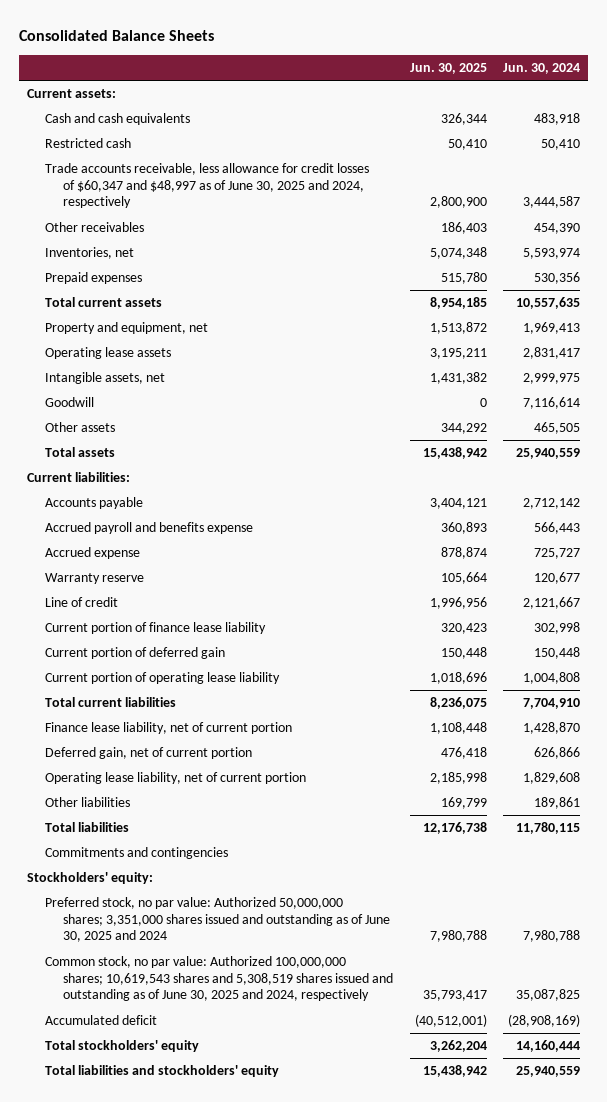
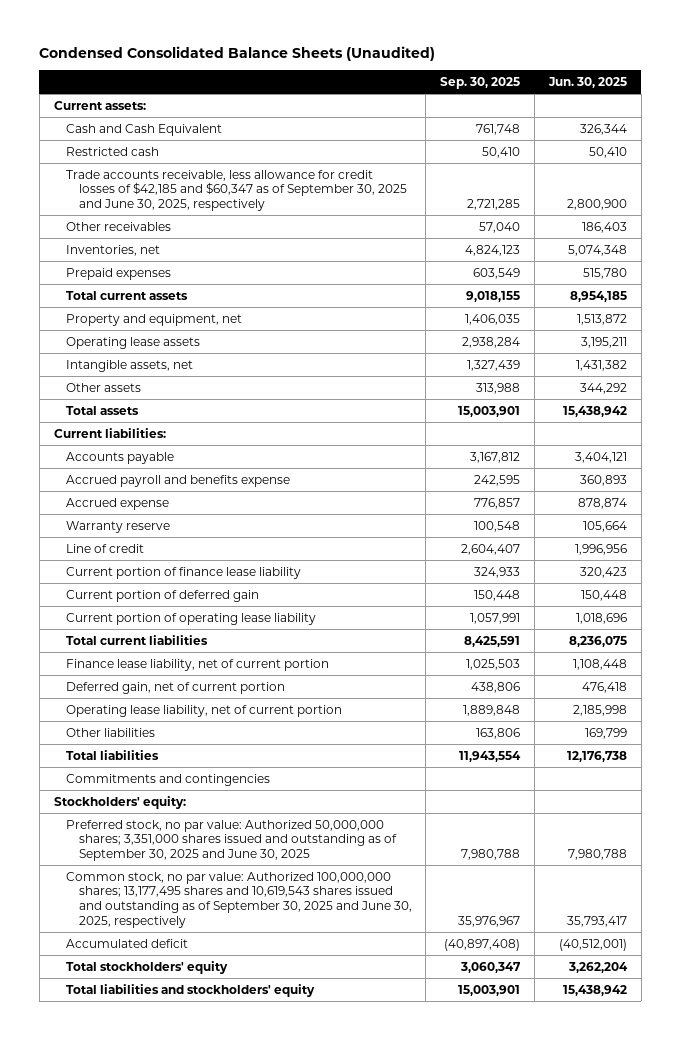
- Consolidated Balance Sheets
+ Condensed Consolidated Balance Sheets (Unaudited)
- | Jun. 30, 2025 | Jun. 30, 2024
+ | Sep. 30, 2025 | Jun. 30, 2025
- Cash and cash equivalents | 326,344 | 483,918
+ Cash and Cash Equivalent | 761,748 | 326,344
- Trade accounts receivable, less allowance for credit losses of $60,347 and $48,997 as of June 30, 2025 and 2024, respectively | 2,800,900 | 3,444,587
+ Trade accounts receivable, less allowance for credit losses of $42,185 and $60,347 as of September 30, 2025 and June 30, 2025, respectively | 2,721,285 | 2,800,900
- Goodwill | 0 | 7,116,614
- Preferred stock, no par value: Authorized 50,000,000 shares; 3,351,000 shares issued and outstanding as of June 30, 2025 and 2024 | 7,980,788 | 7,980,788
- Common stock, no par value: Authorized 100,000,000 shares; 10,619,543 shares and 5,308,519 shares issued and outstanding as of June 30, 2025 and 2024, respectively | 35,793,417 | 35,087,825
+ Preferred stock, no par value: Authorized 50,000,000 shares; 3,351,000 shares issued and outstanding as of September 30, 2025 and June 30, 2025 | 7,980,788 | 7,980,788
+ Common stock, no par value: Authorized 100,000,000 shares; 13,177,495 shares and 10,619,543 shares issued and outstanding as of September 30, 2025 and June 30, 2025, respectively | 35,976,967 | 35,793,417

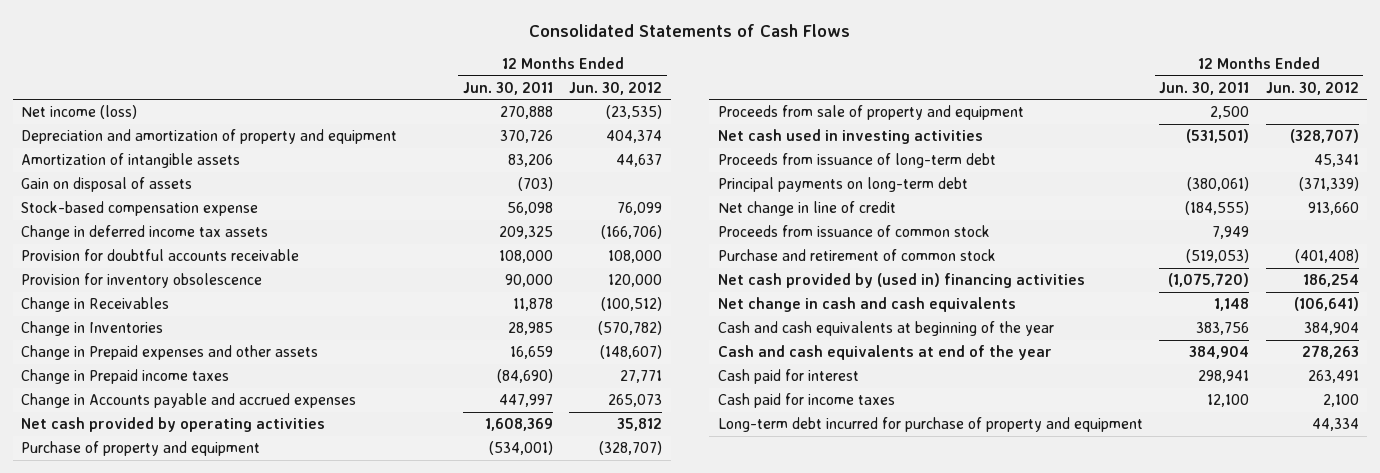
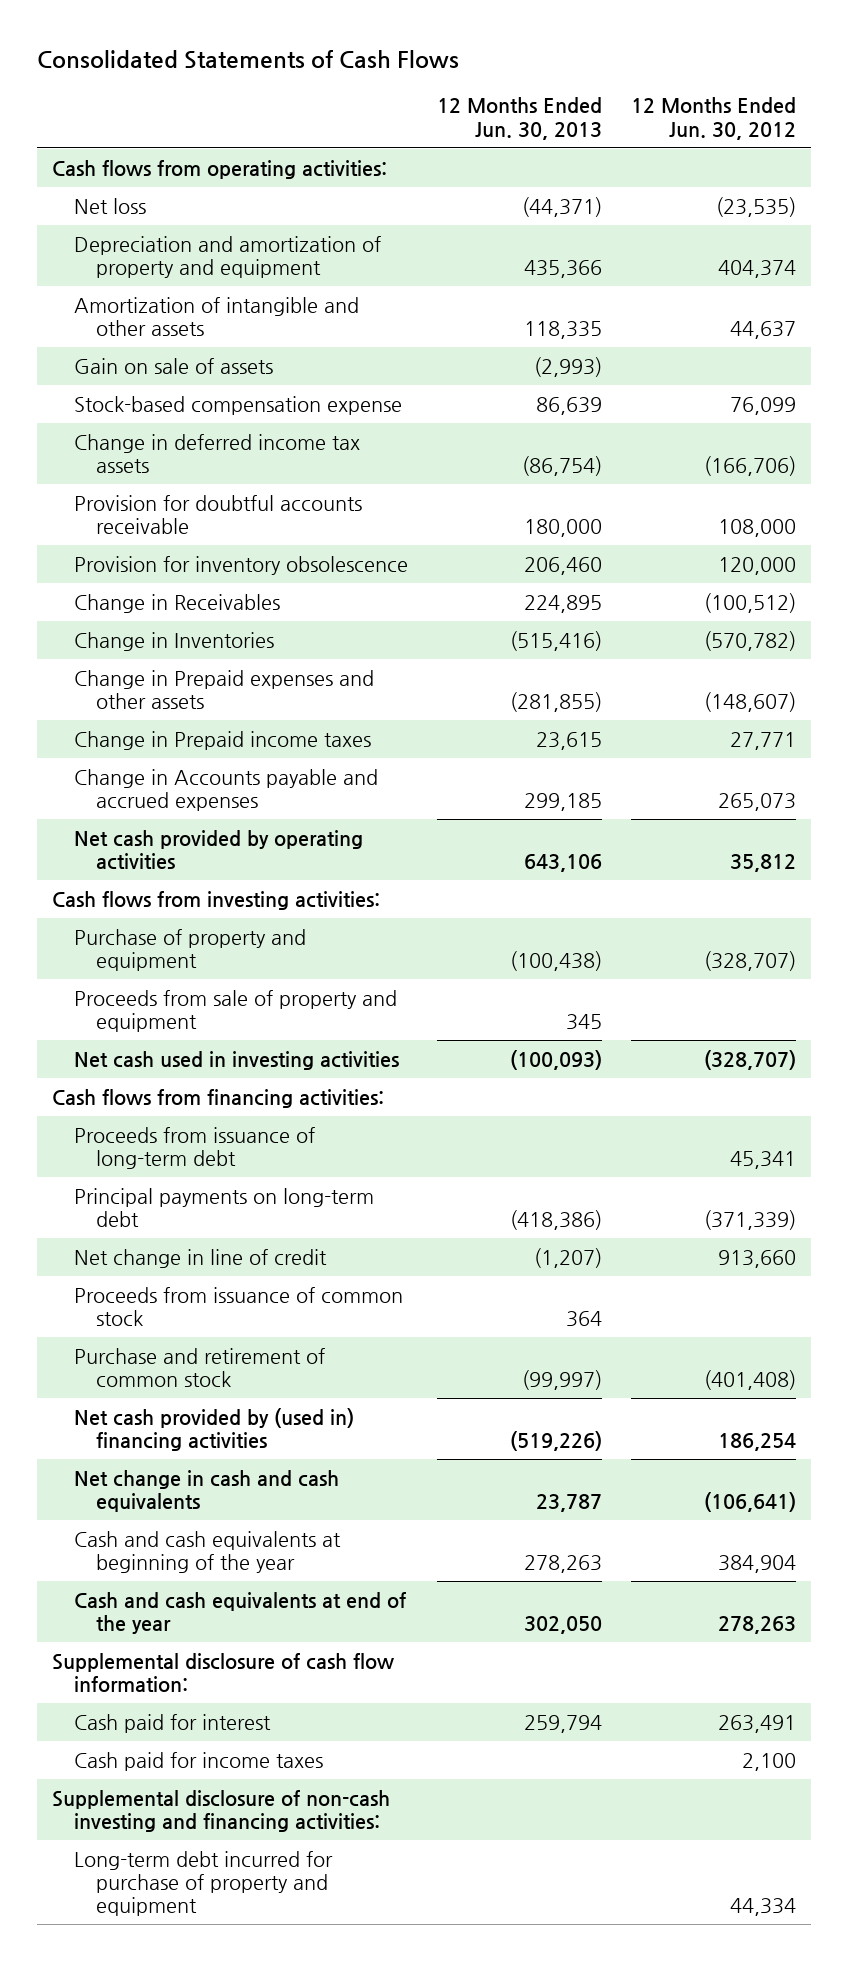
- | 12 Months Ended Jun. 30, 2011 | 12 Months Ended Jun. 30, 2012
+ | 12 Months Ended Jun. 30, 2013 | 12 Months Ended Jun. 30, 2012
- Net income (loss) | 270,888 | (23,535)
+ Cash flows from operating activities:
+ Net loss | (44,371) | (23,535)
- Amortization of intangible assets | 83,206 | 44,637
- Gain on disposal of assets | (703) |
+ Amortization of intangible and other assets | 118,335 | 44,637
+ Gain on sale of assets | (2,993) |
+ Cash flows from investing activities:
+ Cash flows from financing activities:
+ Supplemental disclosure of cash flow information:
+ Supplemental disclosure of non-cash investing and financing activities:

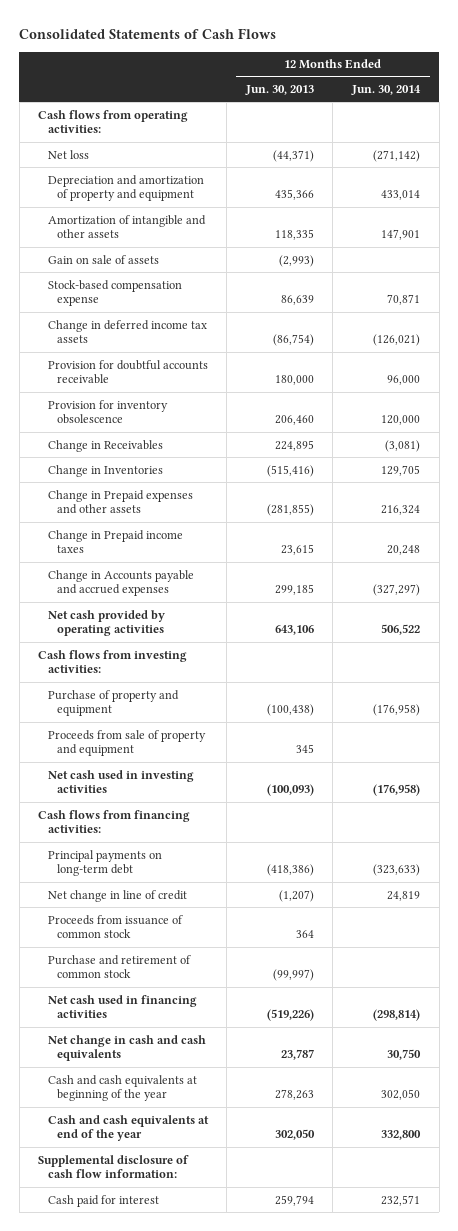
- | 12 Months Ended Jun. 30, 2013 | 12 Months Ended Jun. 30, 2012
+ | 12 Months Ended Jun. 30, 2013 | 12 Months Ended Jun. 30, 2014
- Proceeds from issuance of long-term debt | | 45,341
- Net cash provided by (used in) financing activities | (519,226) | 186,254
+ Net cash used in financing activities | (519,226) | (298,814)
- Cash paid for income taxes | | 2,100
- Supplemental disclosure of non-cash investing and financing activities:
- Long-term debt incurred for purchase of property and equipment | | 44,334

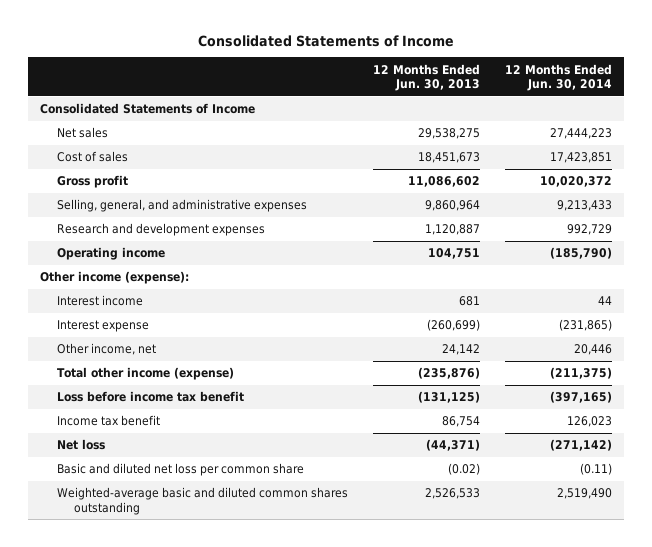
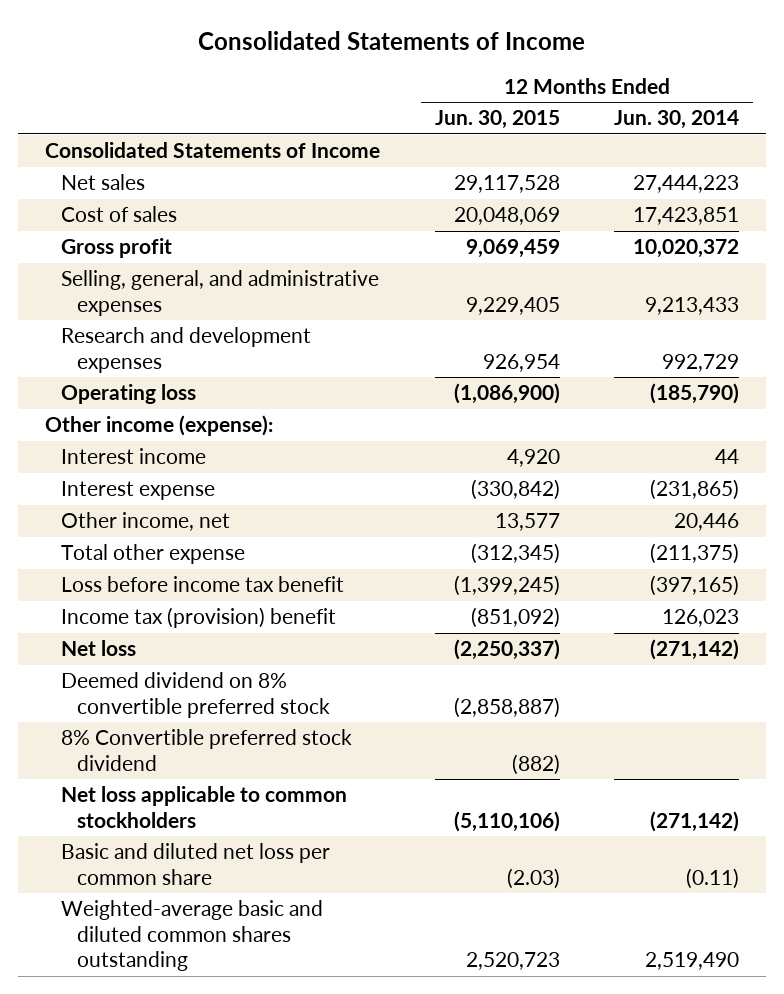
- | 12 Months Ended Jun. 30, 2013 | 12 Months Ended Jun. 30, 2014
+ | 12 Months Ended Jun. 30, 2015 | 12 Months Ended Jun. 30, 2014
- Operating income | 104,751 | (185,790)
+ Operating loss | (1,086,900) | (185,790)
- Total other income (expense) | (235,876) | (211,375)
+ Total other expense | (312,345) | (211,375)
- Income tax benefit | 86,754 | 126,023
+ Income tax (provision) benefit | (851,092) | 126,023
+ Deemed dividend on 8% convertible preferred stock | (2,858,887) |
+ 8% Convertible preferred stock dividend | (882) |
+ Net loss applicable to common stockholders | (5,110,106) | (271,142)

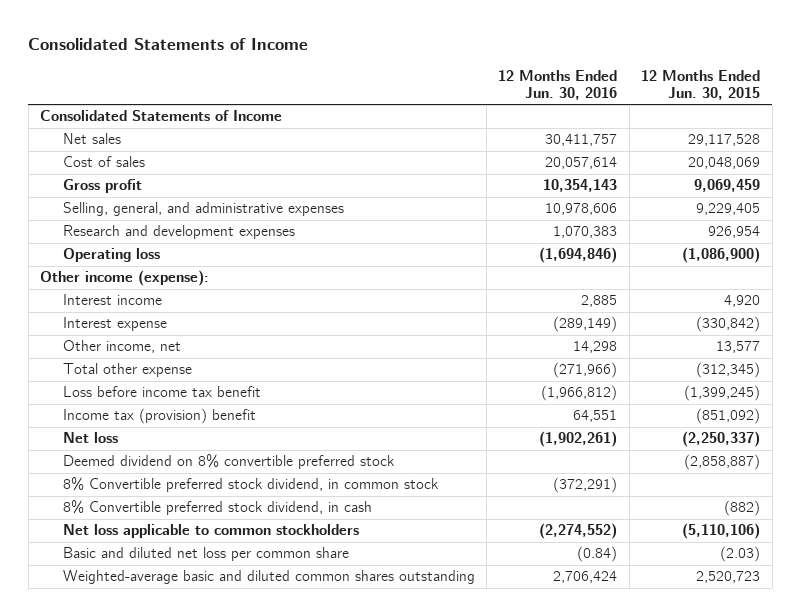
- | 12 Months Ended Jun. 30, 2015 | 12 Months Ended Jun. 30, 2014
+ | 12 Months Ended Jun. 30, 2016 | 12 Months Ended Jun. 30, 2015
- 8% Convertible preferred stock dividend | (882) |
+ 8% Convertible preferred stock dividend, in common stock | (372,291) |
+ 8% Convertible preferred stock dividend, in cash | | (882)

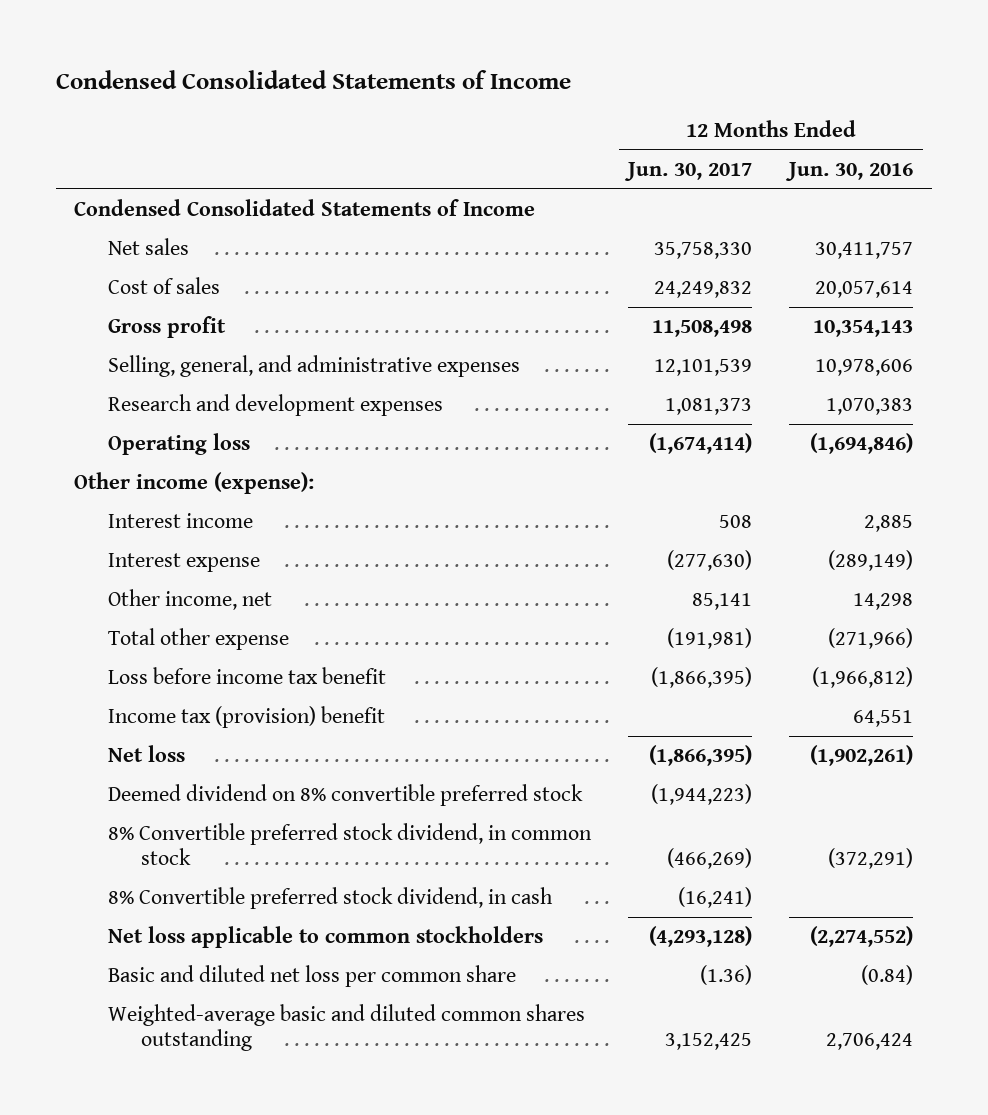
- Consolidated Statements of Income
+ Condensed Consolidated Statements of Income
- | 12 Months Ended Jun. 30, 2016 | 12 Months Ended Jun. 30, 2015
+ | 12 Months Ended Jun. 30, 2017 | 12 Months Ended Jun. 30, 2016
- Consolidated Statements of Income
+ Condensed Consolidated Statements of Income

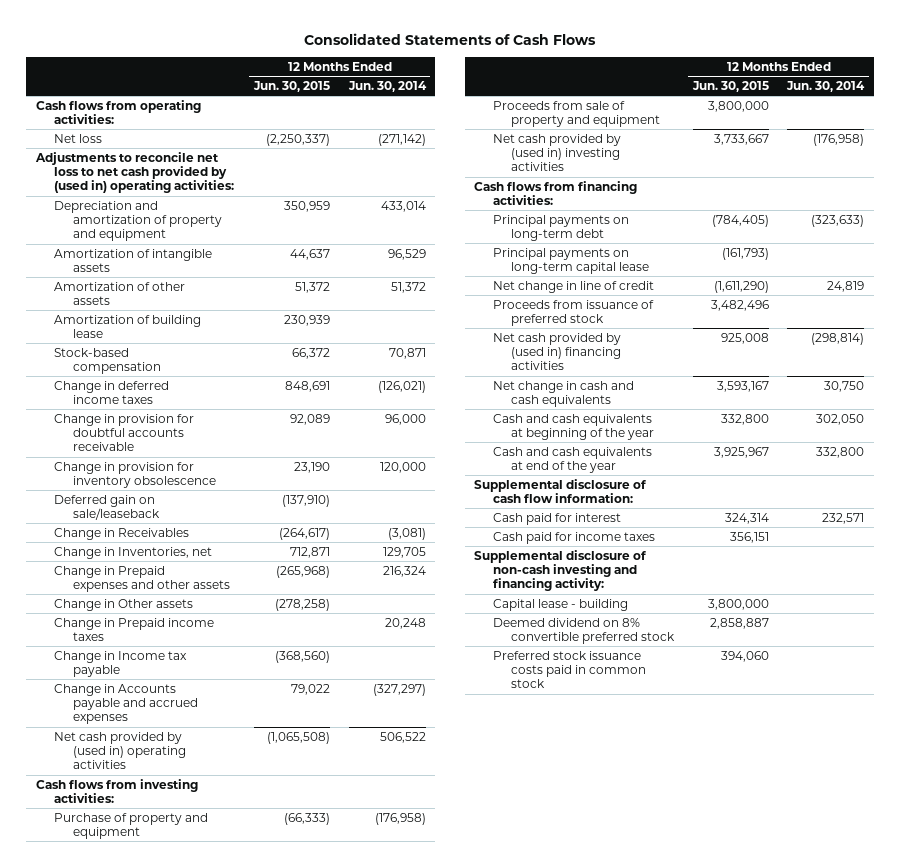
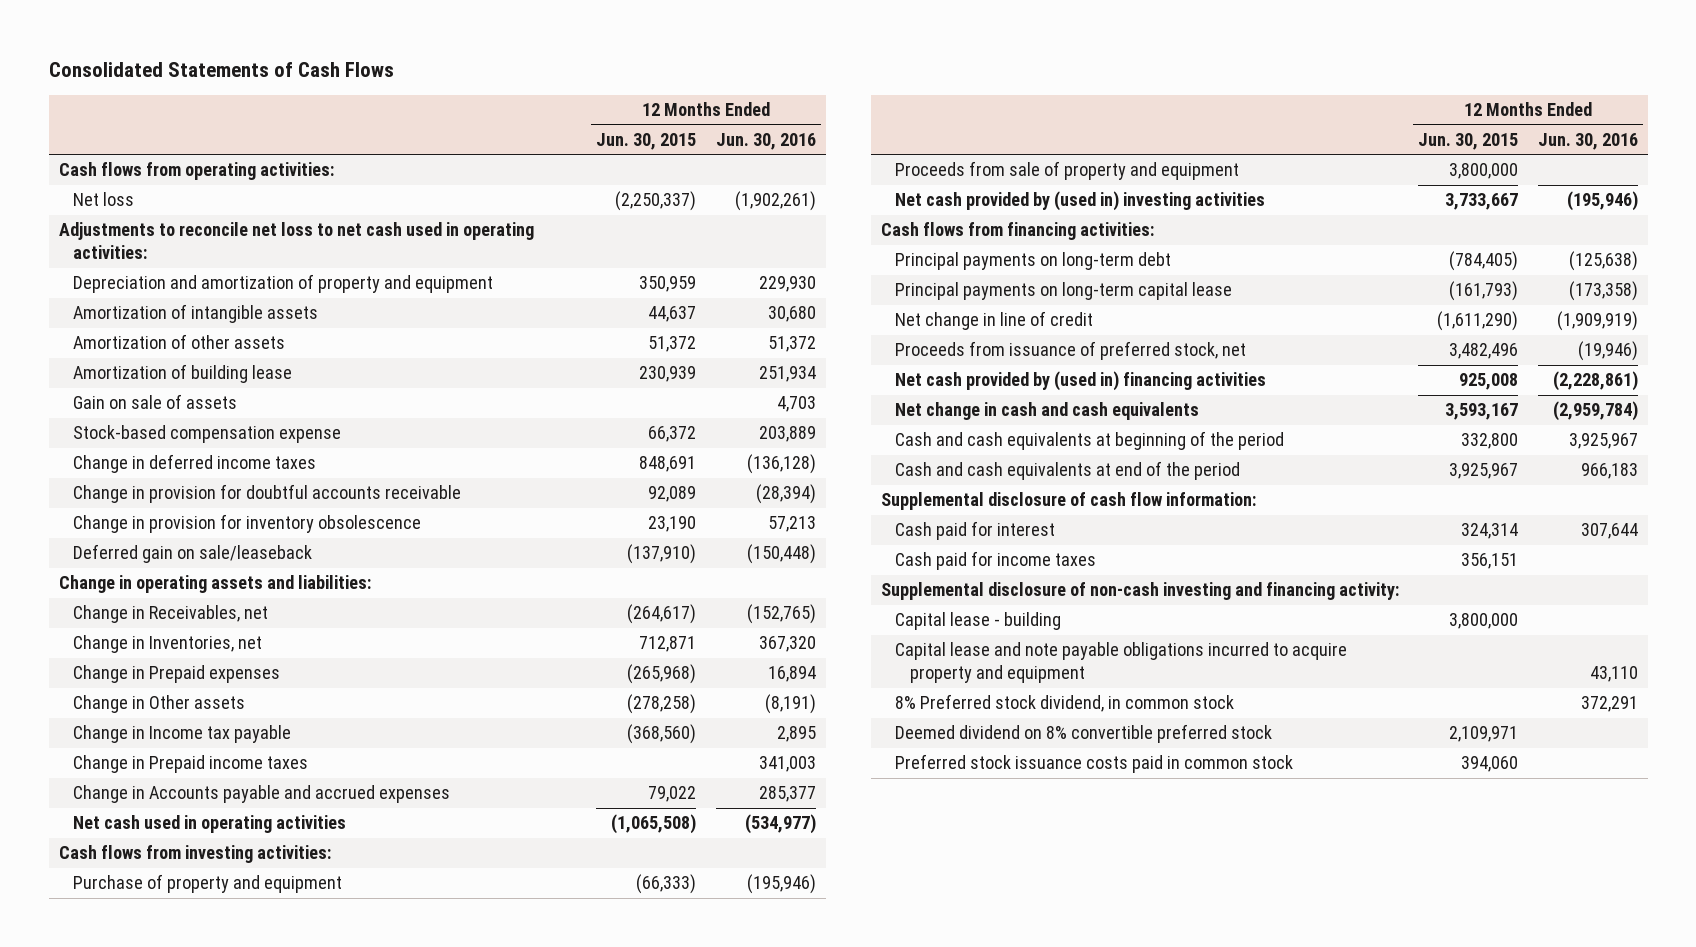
- | 12 Months Ended Jun. 30, 2015 | 12 Months Ended Jun. 30, 2014
+ | 12 Months Ended Jun. 30, 2015 | 12 Months Ended Jun. 30, 2016
- Adjustments to reconcile net loss to net cash provided by (used in) operating activities:
+ Adjustments to reconcile net loss to net cash used in operating activities:
- Stock-based compensation | 66,372 | 70,871
+ Gain on sale of assets | | 4,703
+ Stock-based compensation expense | 66,372 | 203,889
- Change in Receivables | (264,617) | (3,081)
+ Change in operating assets and liabilities:
+ Change in Receivables, net | (264,617) | (152,765)
- Change in Prepaid expenses and other assets | (265,968) | 216,324
+ Change in Prepaid expenses | (265,968) | 16,894
moved down: Change in Prepaid income taxes | | 341,003
- Net cash provided by (used in) operating activities | (1,065,508) | 506,522
+ Net cash used in operating activities | (1,065,508) | (534,977)
- Proceeds from issuance of preferred stock | 3,482,496 |
+ Proceeds from issuance of preferred stock, net | 3,482,496 | (19,946)
- Cash and cash equivalents at beginning of the year | 332,800 | 302,050
- Cash and cash equivalents at end of the year | 3,925,967 | 332,800
+ Cash and cash equivalents at beginning of the period | 332,800 | 3,925,967
+ Cash and cash equivalents at end of the period | 3,925,967 | 966,183
- Deemed dividend on 8% convertible preferred stock | 2,858,887 |
+ Capital lease and note payable obligations incurred to acquire property and equipment | | 43,110
+ 8% Preferred stock dividend, in common stock | | 372,291
+ Deemed dividend on 8% convertible preferred stock | 2,109,971 |

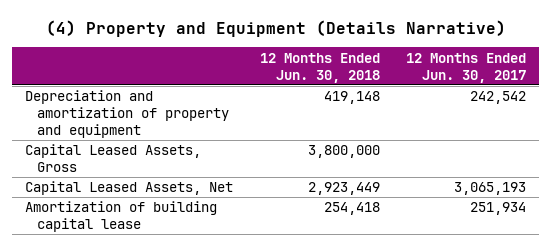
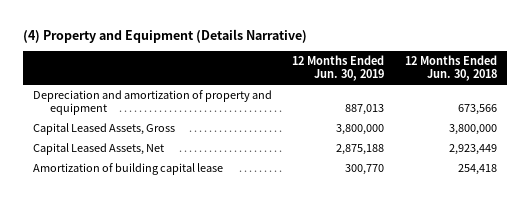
- | 12 Months Ended Jun. 30, 2018 | 12 Months Ended Jun. 30, 2017
+ | 12 Months Ended Jun. 30, 2019 | 12 Months Ended Jun. 30, 2018
- Depreciation and amortization of property and equipment | 419,148 | 242,542
+ Depreciation and amortization of property and equipment | 887,013 | 673,566

